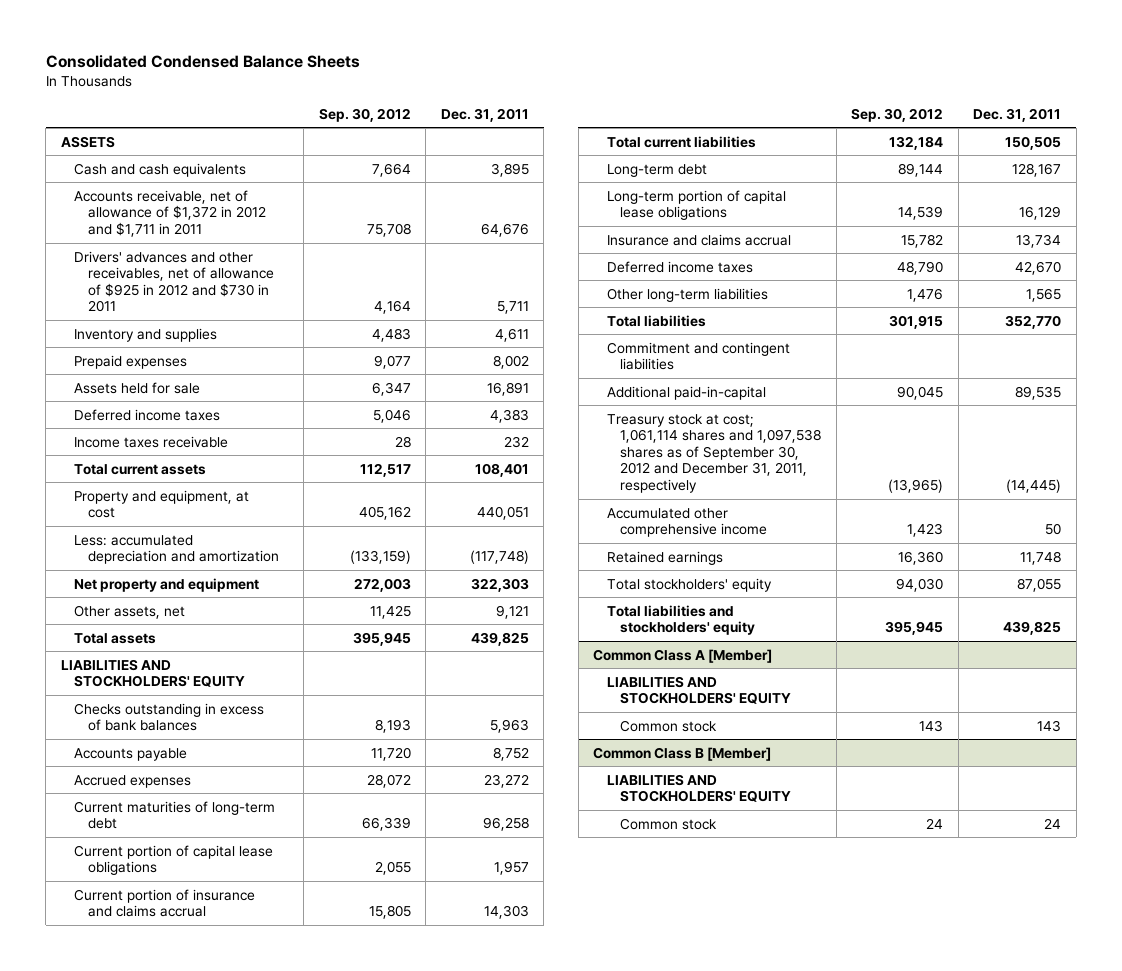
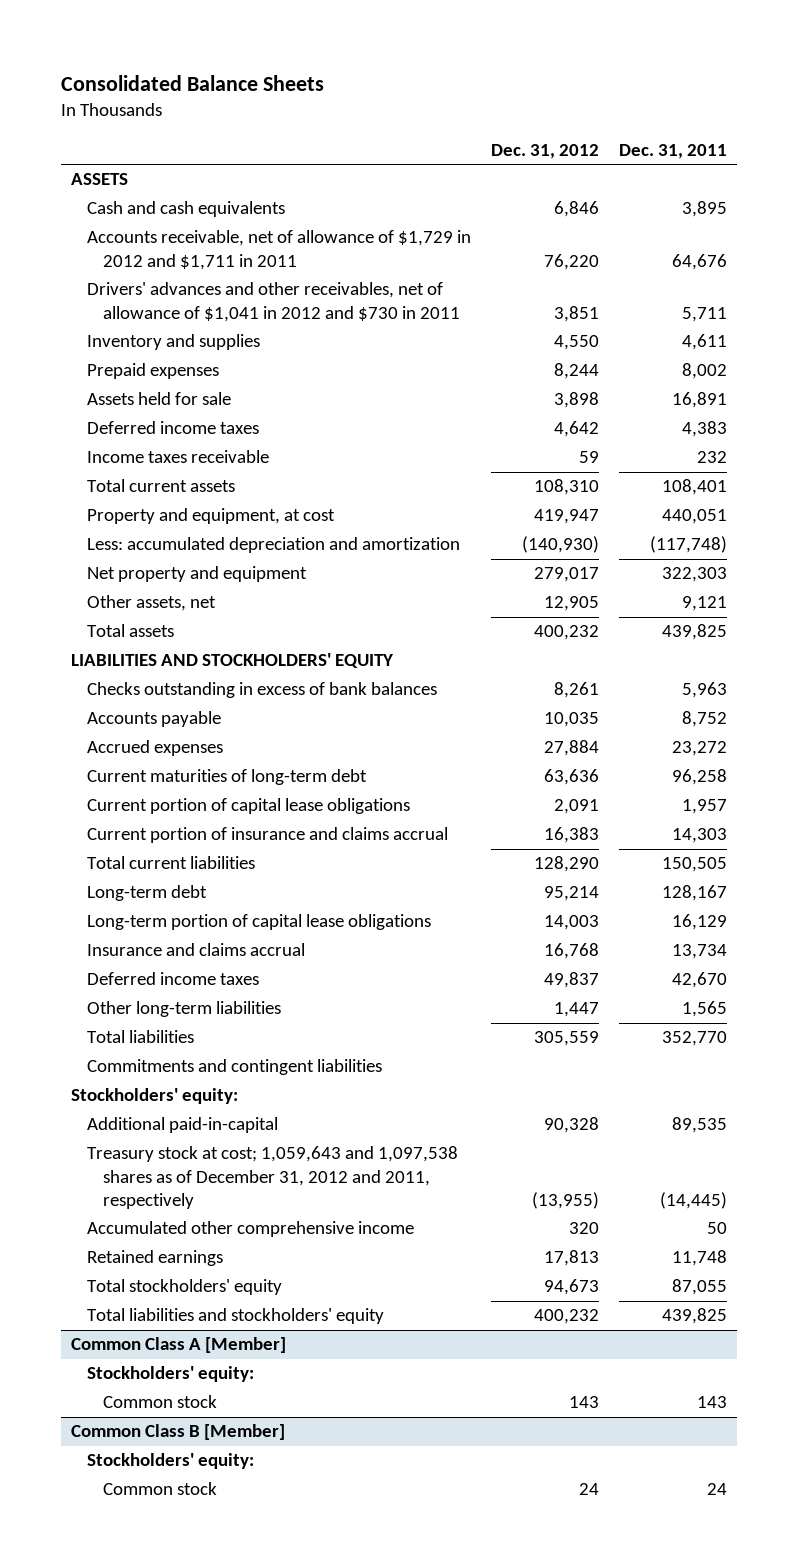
- Consolidated Condensed Balance Sheets
+ Consolidated Balance Sheets
- | Sep. 30, 2012 | Dec. 31, 2011
+ | Dec. 31, 2012 | Dec. 31, 2011
- Accounts receivable, net of allowance of $1,372 in 2012 and $1,711 in 2011 | 75,708 | 64,676
- Drivers' advances and other receivables, net of allowance of $925 in 2012 and $730 in 2011 | 4,164 | 5,711
+ Accounts receivable, net of allowance of $1,729 in 2012 and $1,711 in 2011 | 76,220 | 64,676
+ Drivers' advances and other receivables, net of allowance of $1,041 in 2012 and $730 in 2011 | 3,851 | 5,711
- Commitment and contingent liabilities
+ Commitments and contingent liabilities
+ Stockholders' equity:
- Treasury stock at cost; 1,061,114 shares and 1,097,538 shares as of September 30, 2012 and December 31, 2011, respectively | (13,965) | (14,445)
+ Treasury stock at cost; 1,059,643 and 1,097,538 shares as of December 31, 2012 and 2011, respectively | (13,955) | (14,445)
@ Common Class A [Member]
- LIABILITIES AND STOCKHOLDERS' EQUITY
+ Stockholders' equity:
@ Common Class B [Member]
- LIABILITIES AND STOCKHOLDERS' EQUITY
+ Stockholders' equity:

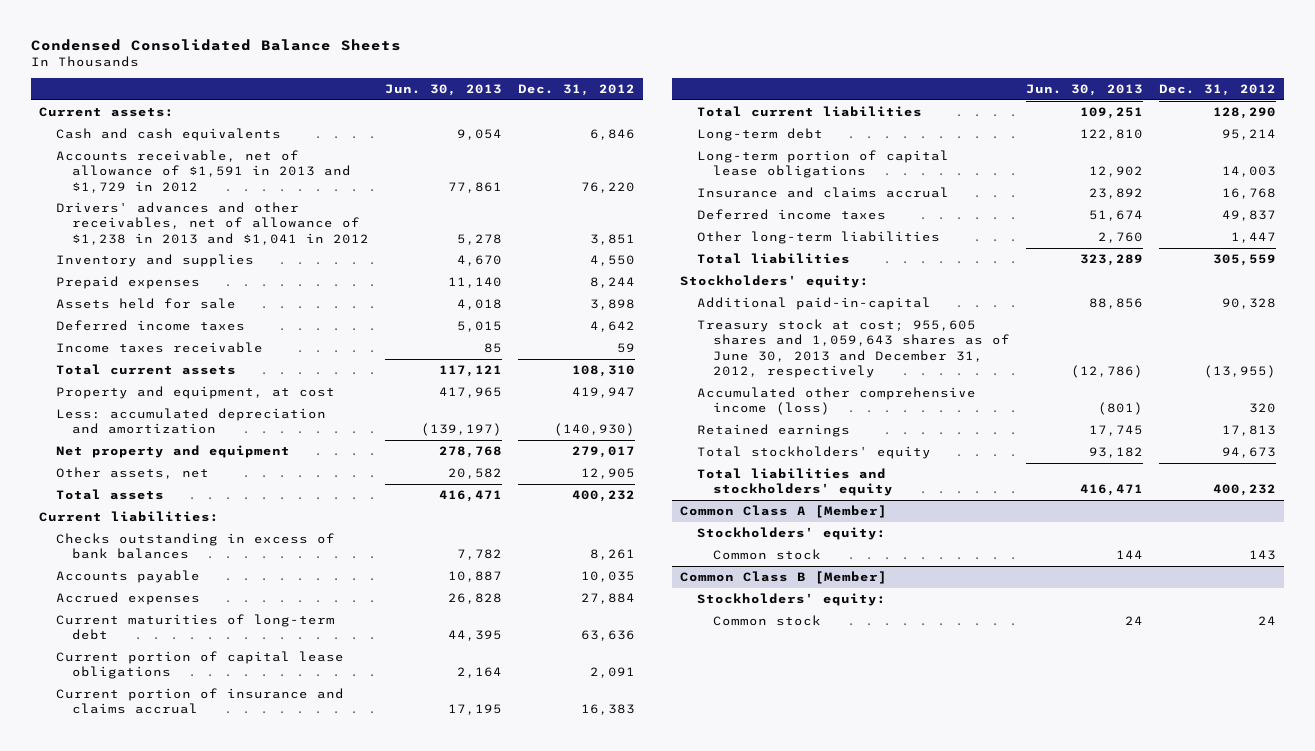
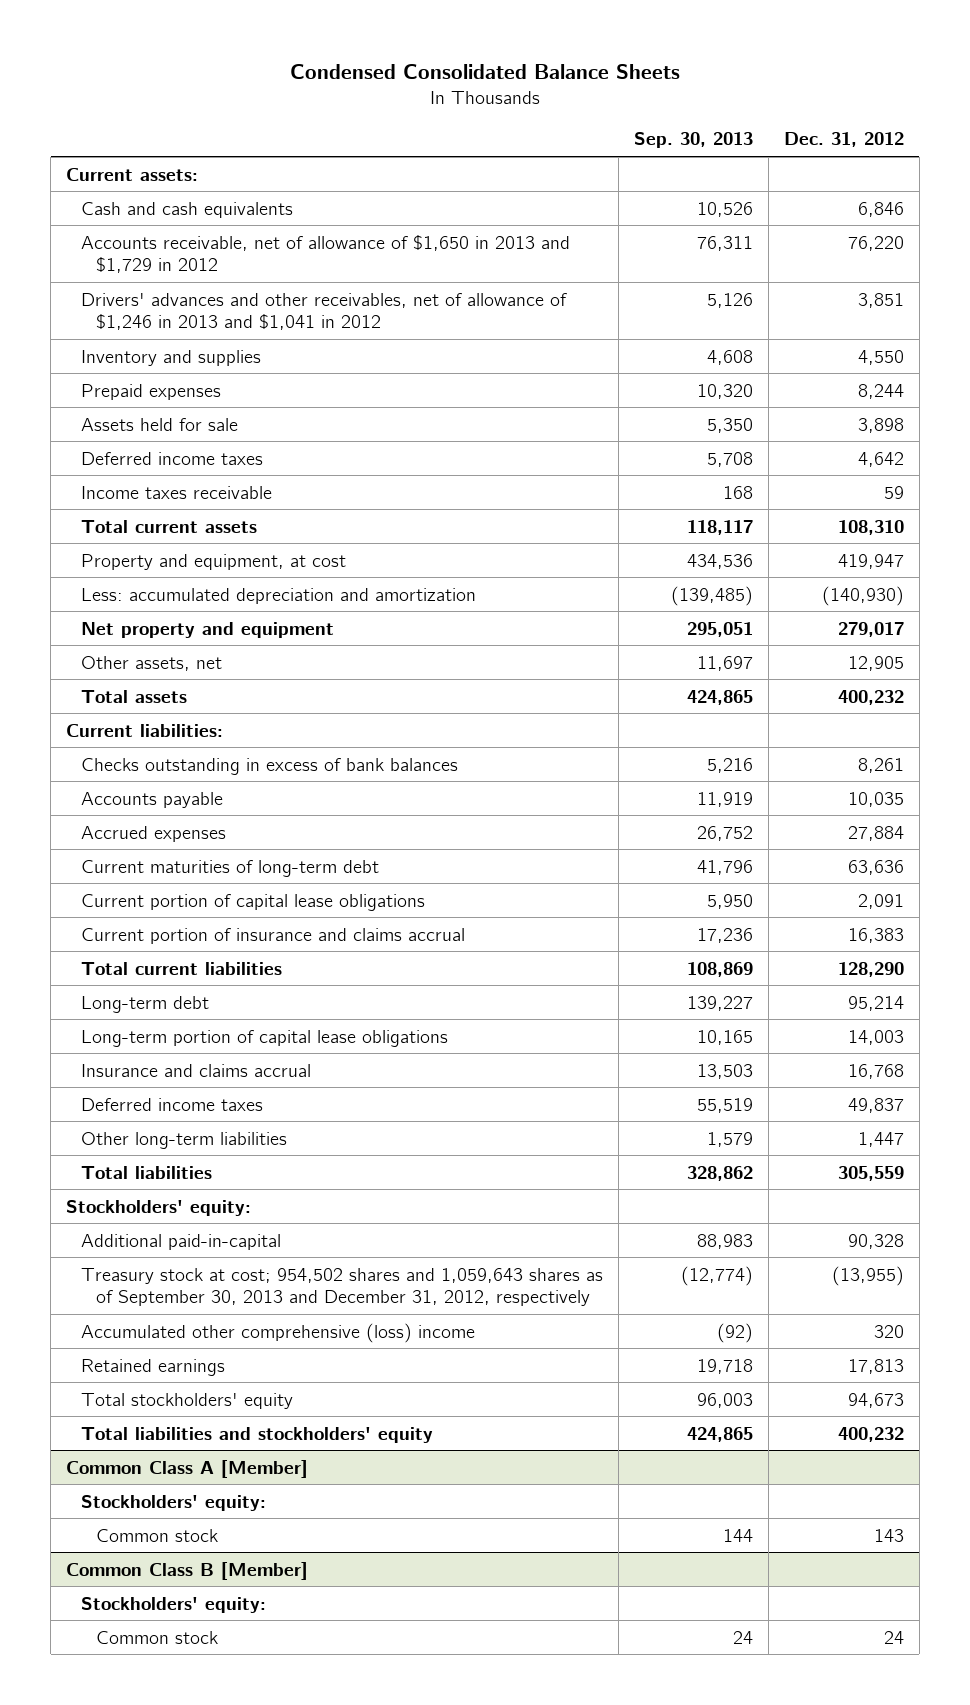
- | Jun. 30, 2013 | Dec. 31, 2012
+ | Sep. 30, 2013 | Dec. 31, 2012
- Accounts receivable, net of allowance of $1,591 in 2013 and $1,729 in 2012 | 77,861 | 76,220
- Drivers' advances and other receivables, net of allowance of $1,238 in 2013 and $1,041 in 2012 | 5,278 | 3,851
+ Accounts receivable, net of allowance of $1,650 in 2013 and $1,729 in 2012 | 76,311 | 76,220
+ Drivers' advances and other receivables, net of allowance of $1,246 in 2013 and $1,041 in 2012 | 5,126 | 3,851
- Treasury stock at cost; 955,605 shares and 1,059,643 shares as of June 30, 2013 and December 31, 2012, respectively | (12,786) | (13,955)
- Accumulated other comprehensive income (loss) | (801) | 320
+ Treasury stock at cost; 954,502 shares and 1,059,643 shares as of September 30, 2013 and December 31, 2012, respectively | (12,774) | (13,955)
+ Accumulated other comprehensive (loss) income | (92) | 320

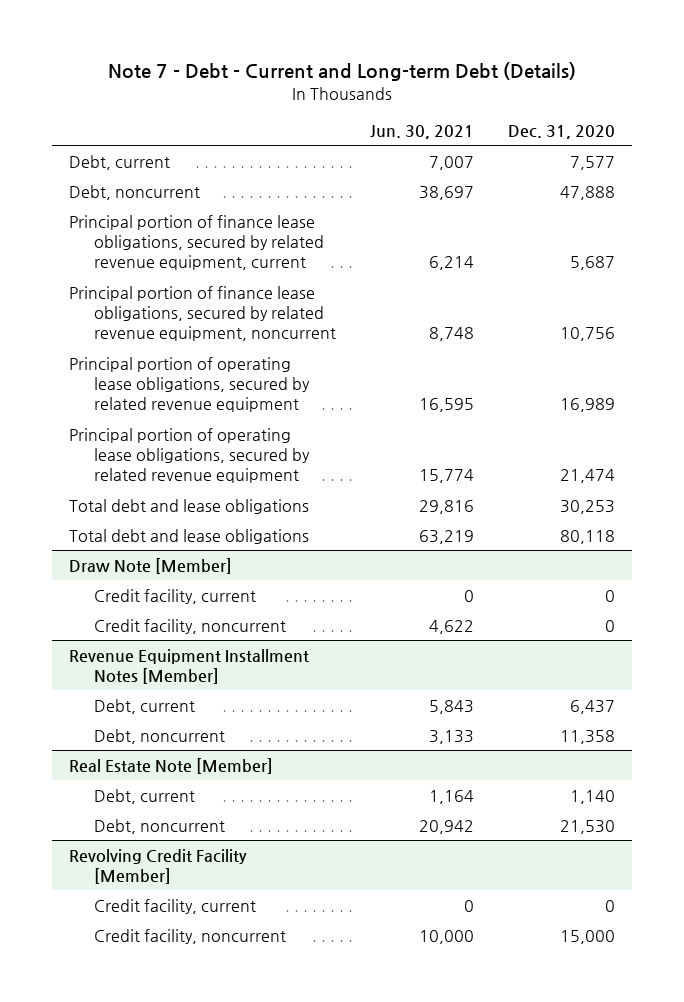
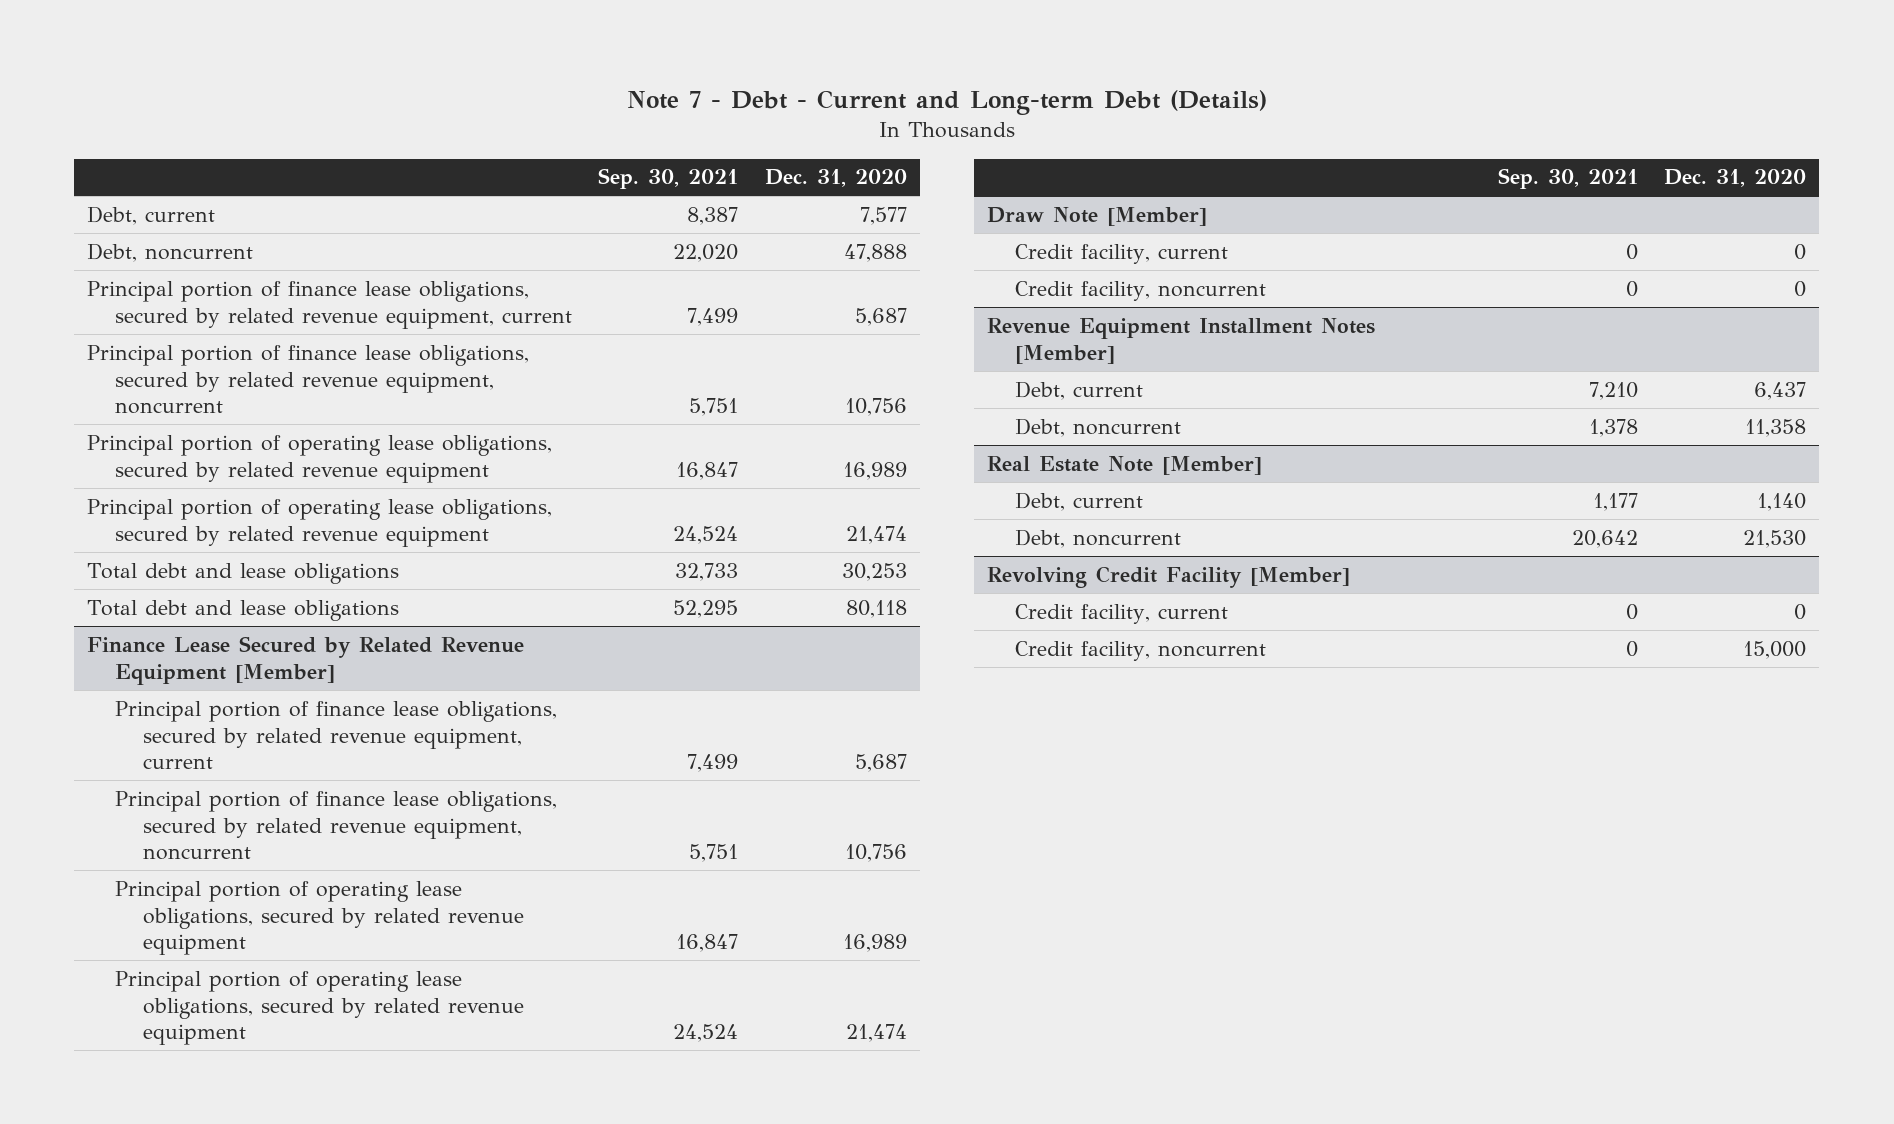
- | Jun. 30, 2021 | Dec. 31, 2020
+ | Sep. 30, 2021 | Dec. 31, 2020
+ Finance Lease Secured by Related Revenue Equipment [Member]
+ Principal portion of finance lease obligations, secured by related revenue equipment, current | 7,499 | 5,687
+ Principal portion of finance lease obligations, secured by related revenue equipment, noncurrent | 5,751 | 10,756
+ Principal portion of operating lease obligations, secured by related revenue equipment | 16,847 | 16,989
+ Principal portion of operating lease obligations, secured by related revenue equipment | 24,524 | 21,474

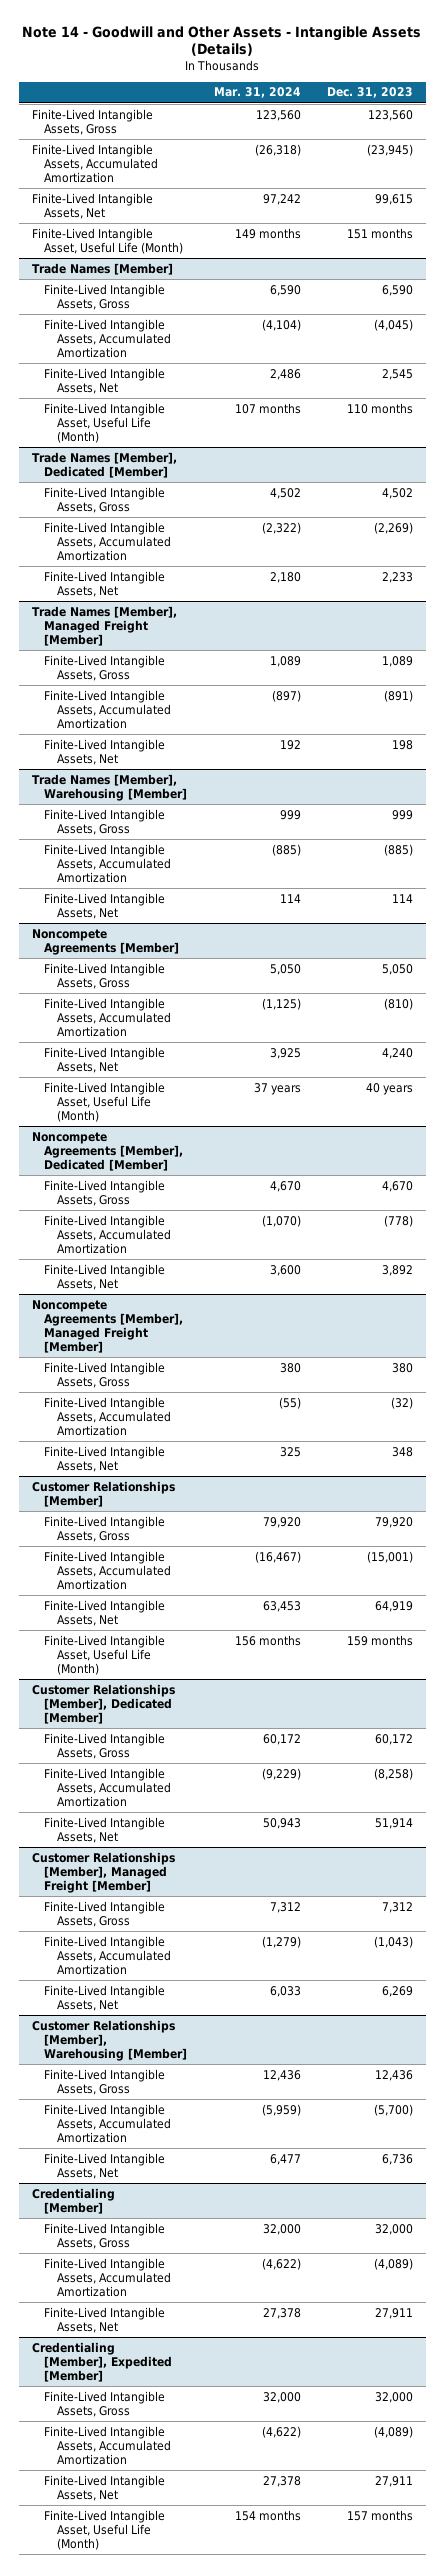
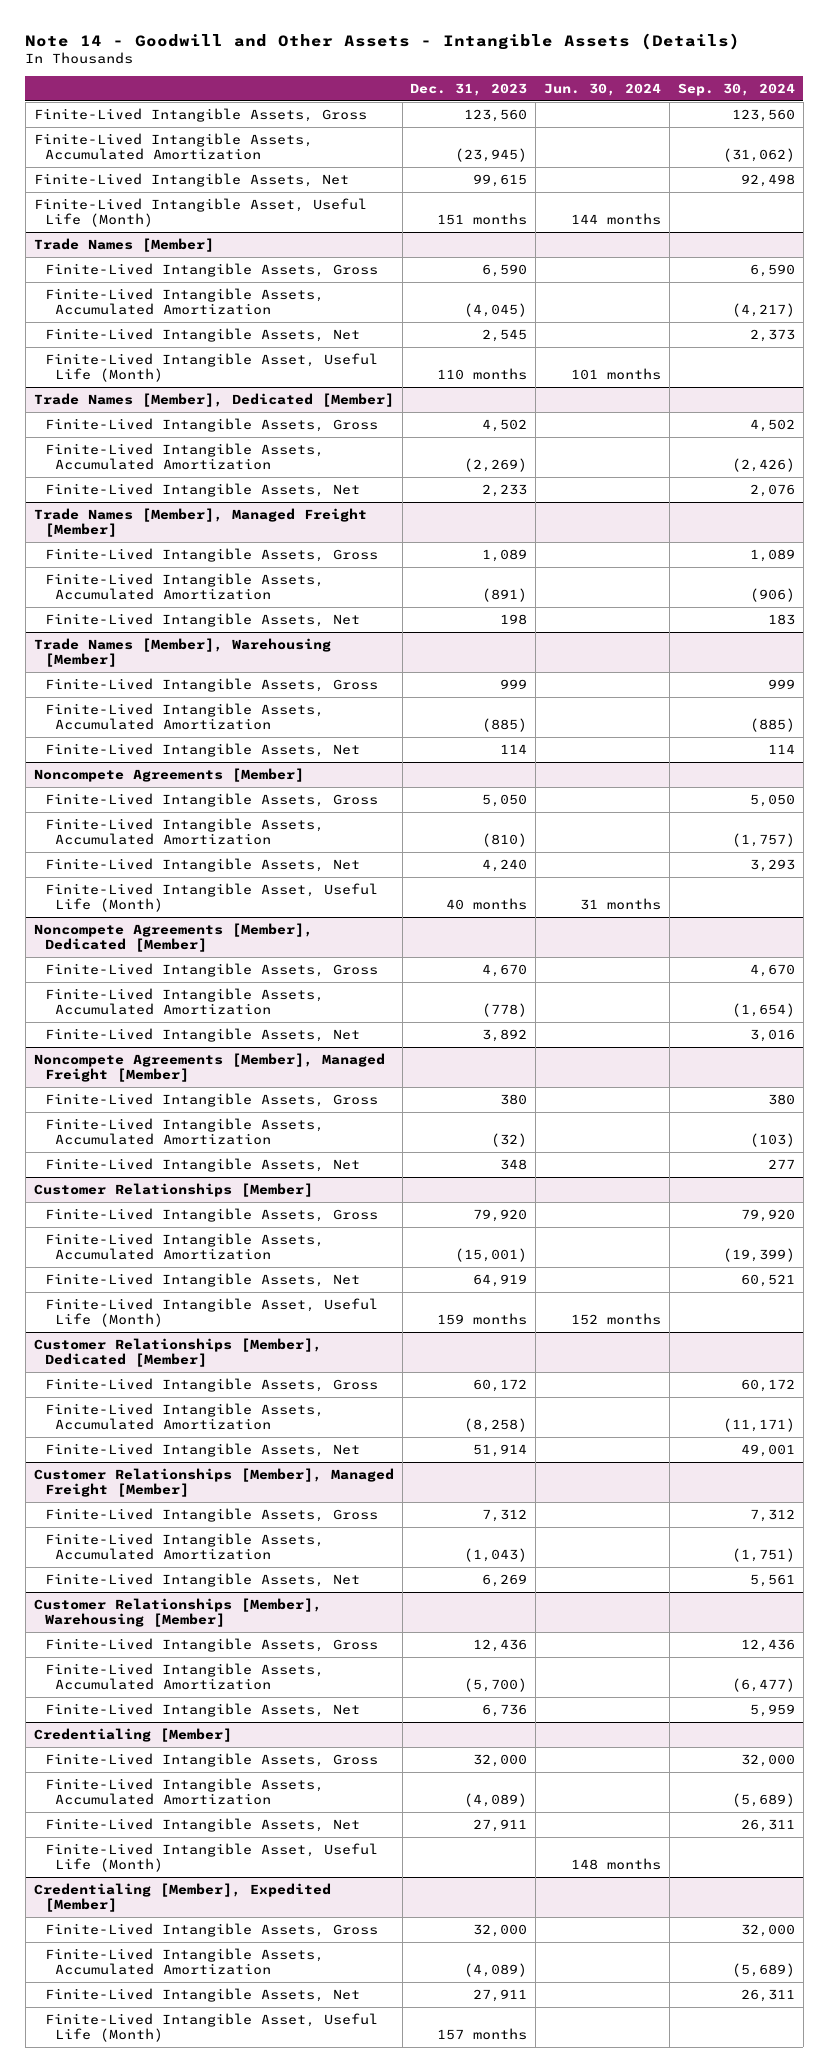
- | Mar. 31, 2024 | Dec. 31, 2023
+ | Dec. 31, 2023 | Jun. 30, 2024 | Sep. 30, 2024
@ Noncompete Agreements [Member]
- Finite-Lived Intangible Asset, Useful Life (Month) | 37 years | 40 years
+ Finite-Lived Intangible Asset, Useful Life (Month) | 40 months | 31 months |
@ Credentialing [Member]
+ Finite-Lived Intangible Asset, Useful Life (Month) | | 148 months |

